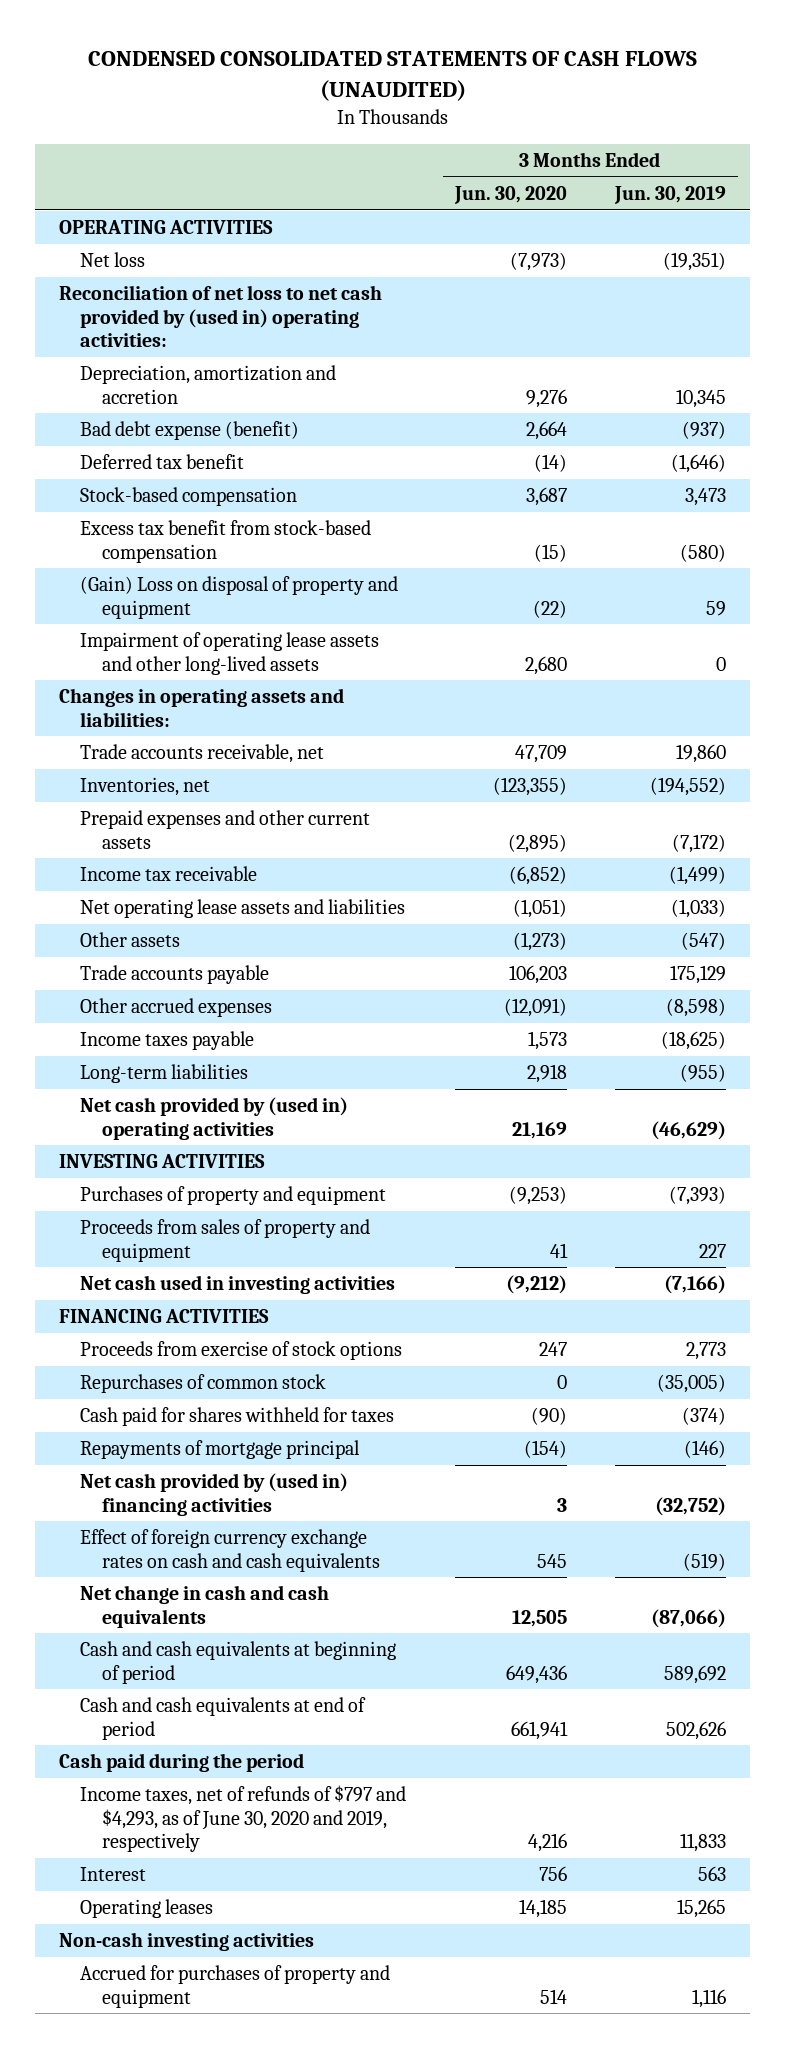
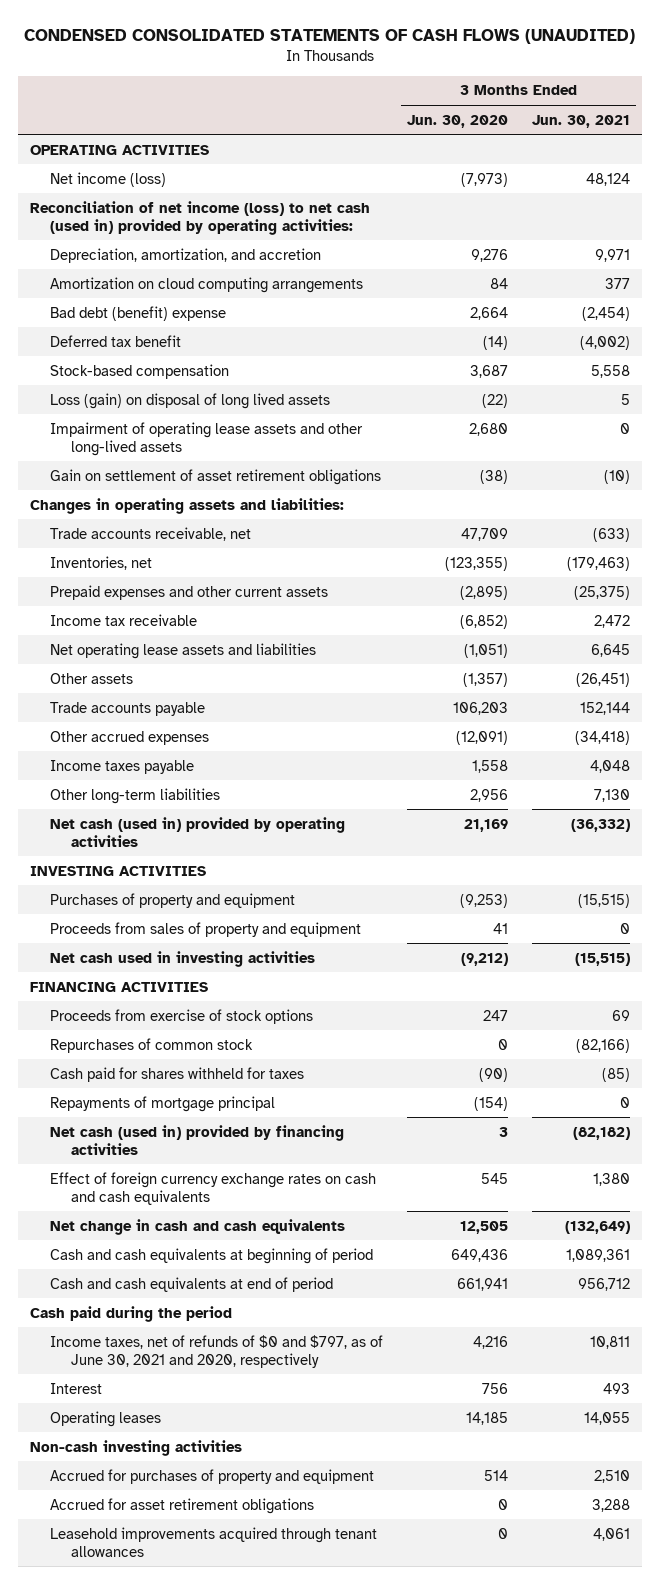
- | 3 Months Ended Jun. 30, 2020 | 3 Months Ended Jun. 30, 2019
+ | 3 Months Ended Jun. 30, 2020 | 3 Months Ended Jun. 30, 2021
- Net loss | (7,973) | (19,351)
- Reconciliation of net loss to net cash provided by (used in) operating activities:
- Depreciation, amortization and accretion | 9,276 | 10,345
- Bad debt expense (benefit) | 2,664 | (937)
+ Net income (loss) | (7,973) | 48,124
+ Reconciliation of net income (loss) to net cash (used in) provided by operating activities:
+ Depreciation, amortization, and accretion | 9,276 | 9,971
+ Amortization on cloud computing arrangements | 84 | 377
+ Bad debt (benefit) expense | 2,664 | (2,454)
- Excess tax benefit from stock-based compensation | (15) | (580)
- (Gain) Loss on disposal of property and equipment | (22) | 59
+ Loss (gain) on disposal of long lived assets | (22) | 5
+ Gain on settlement of asset retirement obligations | (38) | (10)
- Other assets | (1,273) | (547)
+ Other assets | (1,357) | (26,451)
- Income taxes payable | 1,573 | (18,625)
- Long-term liabilities | 2,918 | (955)
- Net cash provided by (used in) operating activities | 21,169 | (46,629)
+ Income taxes payable | 1,558 | 4,048
+ Other long-term liabilities | 2,956 | 7,130
+ Net cash (used in) provided by operating activities | 21,169 | (36,332)
- Net cash provided by (used in) financing activities | 3 | (32,752)
+ Net cash (used in) provided by financing activities | 3 | (82,182)
- Income taxes, net of refunds of $797 and $4,293, as of June 30, 2020 and 2019, respectively | 4,216 | 11,833
+ Income taxes, net of refunds of $0 and $797, as of June 30, 2021 and 2020, respectively | 4,216 | 10,811
+ Accrued for asset retirement obligations | 0 | 3,288
+ Leasehold improvements acquired through tenant allowances | 0 | 4,061

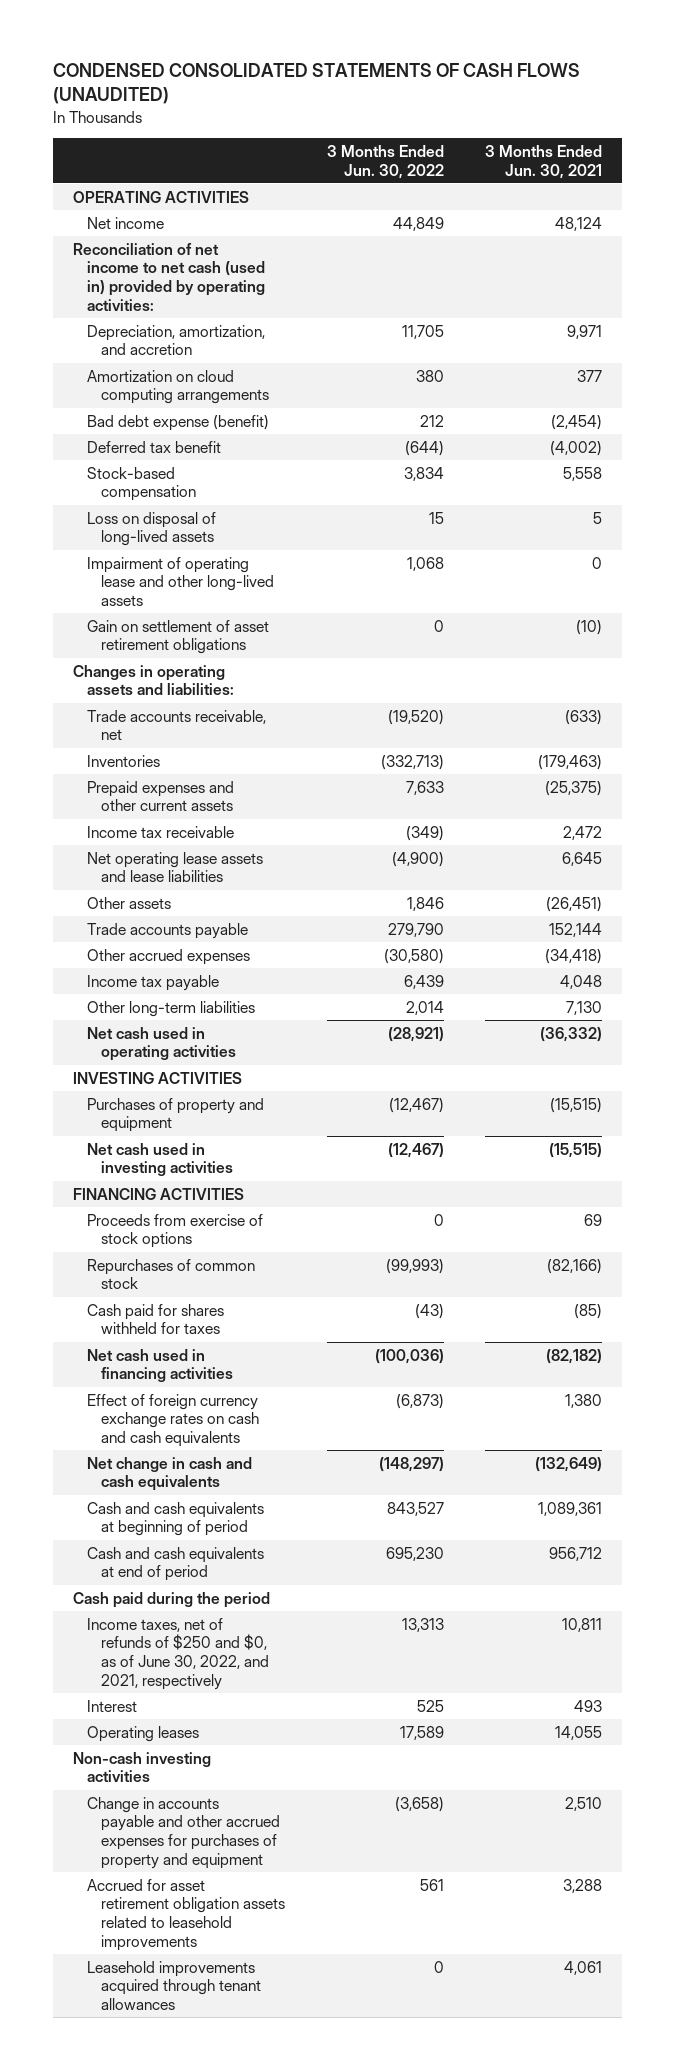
- | 3 Months Ended Jun. 30, 2020 | 3 Months Ended Jun. 30, 2021
+ | 3 Months Ended Jun. 30, 2022 | 3 Months Ended Jun. 30, 2021
- Net income (loss) | (7,973) | 48,124
- Reconciliation of net income (loss) to net cash (used in) provided by operating activities:
+ Net income | 44,849 | 48,124
+ Reconciliation of net income to net cash (used in) provided by operating activities:
- Bad debt (benefit) expense | 2,664 | (2,454)
+ Bad debt expense (benefit) | 212 | (2,454)
- Loss (gain) on disposal of long lived assets | (22) | 5
- Impairment of operating lease assets and other long-lived assets | 2,680 | 0
+ Loss on disposal of long-lived assets | 15 | 5
+ Impairment of operating lease and other long-lived assets | 1,068 | 0
- Inventories, net | (123,355) | (179,463)
+ Inventories | (332,713) | (179,463)
- Net operating lease assets and liabilities | (1,051) | 6,645
+ Net operating lease assets and lease liabilities | (4,900) | 6,645
- Income taxes payable | 1,558 | 4,048
+ Income tax payable | 6,439 | 4,048
- Net cash (used in) provided by operating activities | 21,169 | (36,332)
+ Net cash used in operating activities | (28,921) | (36,332)
- Proceeds from sales of property and equipment | 41 | 0
- Repayments of mortgage principal | (154) | 0
- Net cash (used in) provided by financing activities | 3 | (82,182)
+ Net cash used in financing activities | (100,036) | (82,182)
- Income taxes, net of refunds of $0 and $797, as of June 30, 2021 and 2020, respectively | 4,216 | 10,811
+ Income taxes, net of refunds of $250 and $0, as of June 30, 2022, and 2021, respectively | 13,313 | 10,811
- Accrued for purchases of property and equipment | 514 | 2,510
- Accrued for asset retirement obligations | 0 | 3,288
+ Change in accounts payable and other accrued expenses for purchases of property and equipment | (3,658) | 2,510
+ Accrued for asset retirement obligation assets related to leasehold improvements | 561 | 3,288

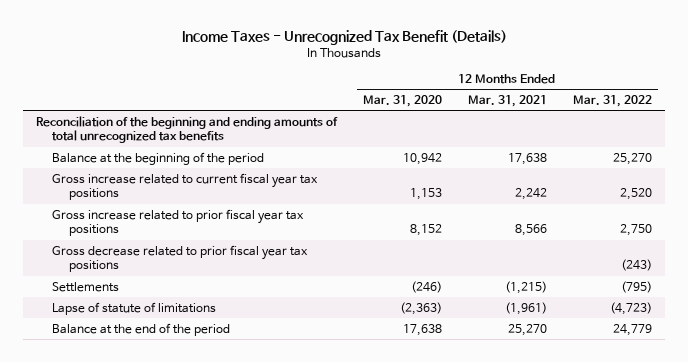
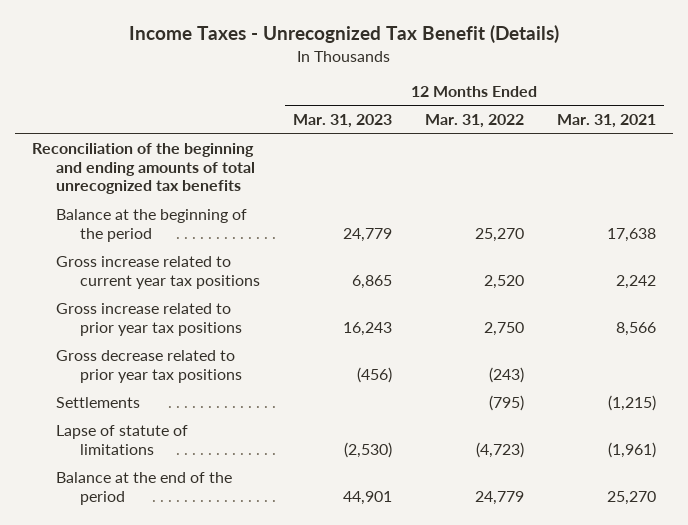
- | 12 Months Ended Mar. 31, 2020 | 12 Months Ended Mar. 31, 2021 | 12 Months Ended Mar. 31, 2022
+ | 12 Months Ended Mar. 31, 2023 | 12 Months Ended Mar. 31, 2022 | 12 Months Ended Mar. 31, 2021
- Gross increase related to current fiscal year tax positions | 1,153 | 2,242 | 2,520
- Gross increase related to prior fiscal year tax positions | 8,152 | 8,566 | 2,750
- Gross decrease related to prior fiscal year tax positions | | | (243)
+ Gross increase related to current year tax positions | 6,865 | 2,520 | 2,242
+ Gross increase related to prior year tax positions | 16,243 | 2,750 | 8,566
+ Gross decrease related to prior year tax positions | (456) | (243) |

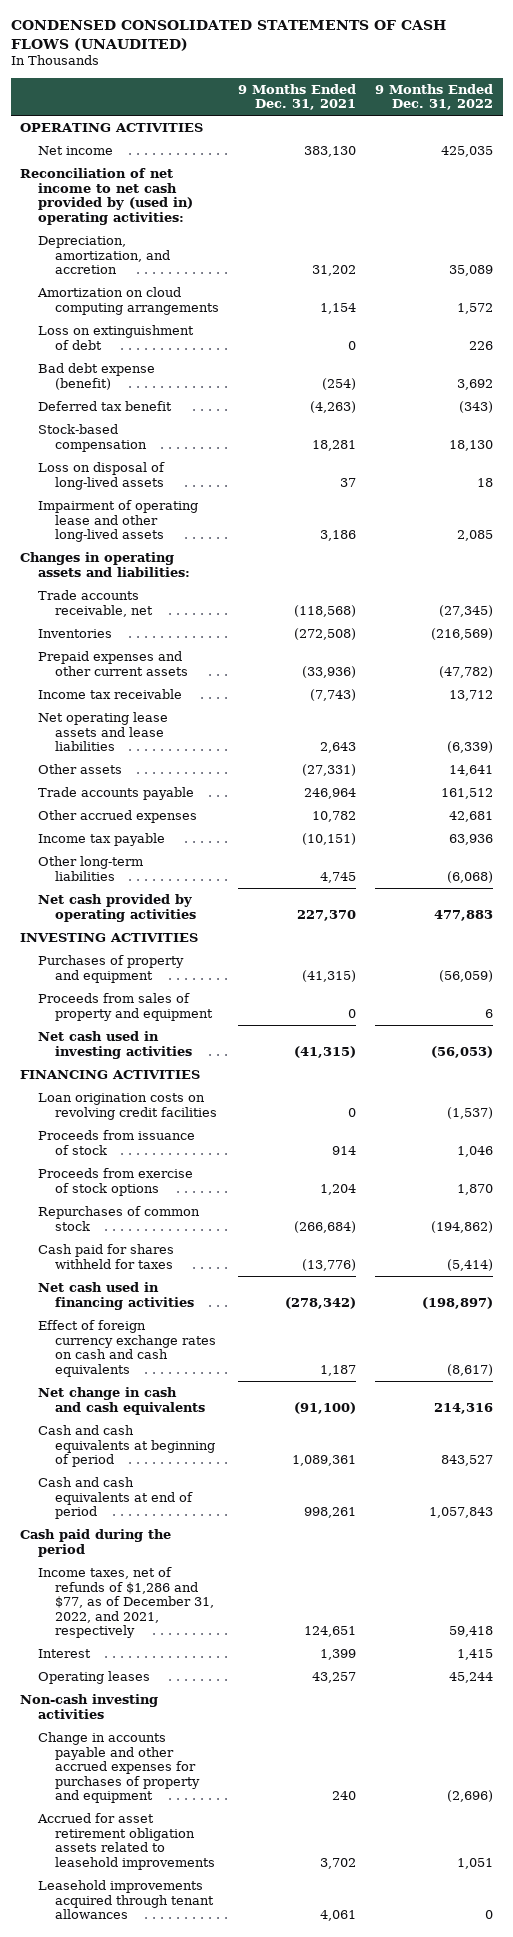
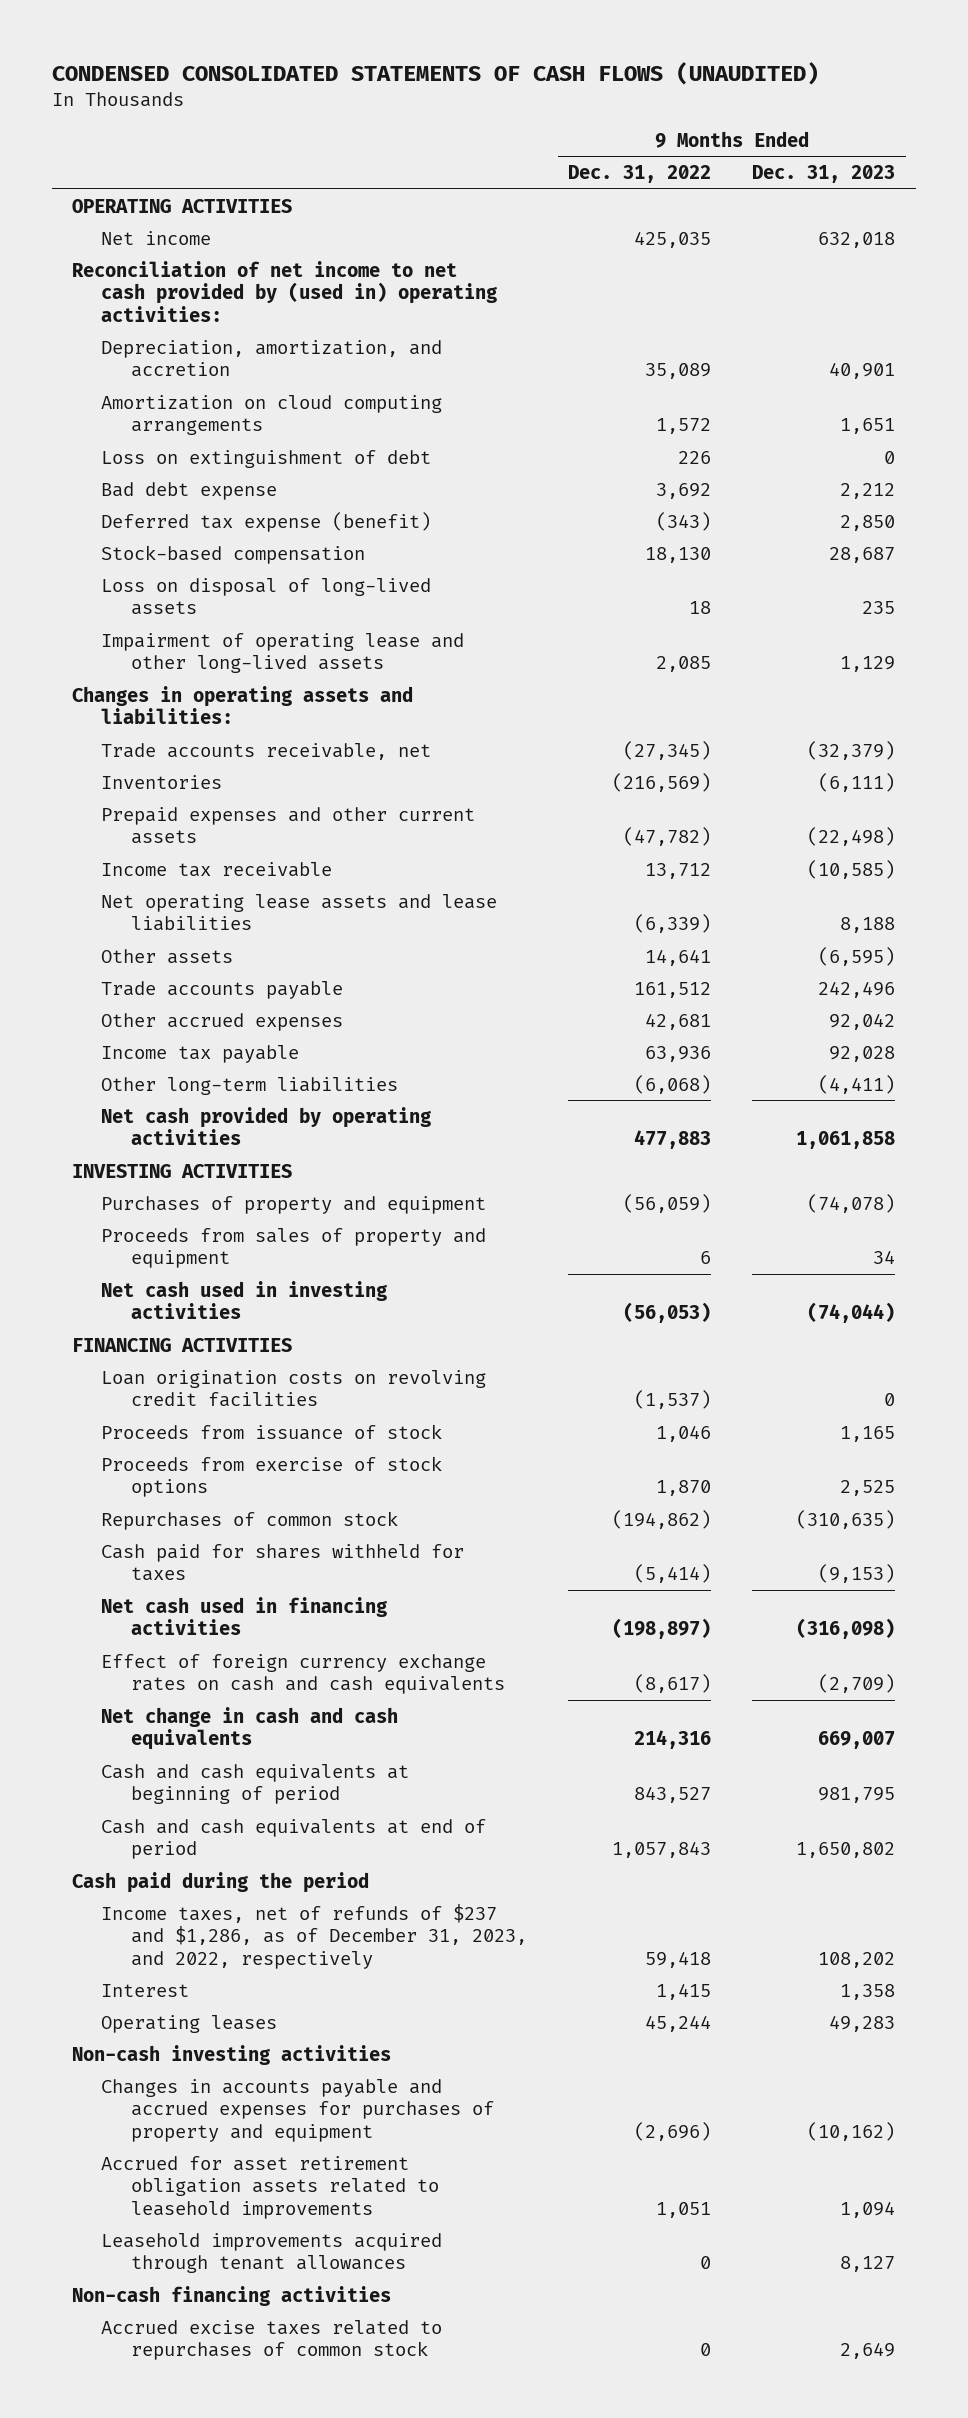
- | 9 Months Ended Dec. 31, 2021 | 9 Months Ended Dec. 31, 2022
+ | 9 Months Ended Dec. 31, 2022 | 9 Months Ended Dec. 31, 2023
- Bad debt expense (benefit) | (254) | 3,692
- Deferred tax benefit | (4,263) | (343)
+ Bad debt expense | 3,692 | 2,212
+ Deferred tax expense (benefit) | (343) | 2,850
- Income taxes, net of refunds of $1,286 and $77, as of December 31, 2022, and 2021, respectively | 124,651 | 59,418
+ Income taxes, net of refunds of $237 and $1,286, as of December 31, 2023, and 2022, respectively | 59,418 | 108,202
- Change in accounts payable and other accrued expenses for purchases of property and equipment | 240 | (2,696)
+ Changes in accounts payable and accrued expenses for purchases of property and equipment | (2,696) | (10,162)
+ Non-cash financing activities
+ Accrued excise taxes related to repurchases of common stock | 0 | 2,649

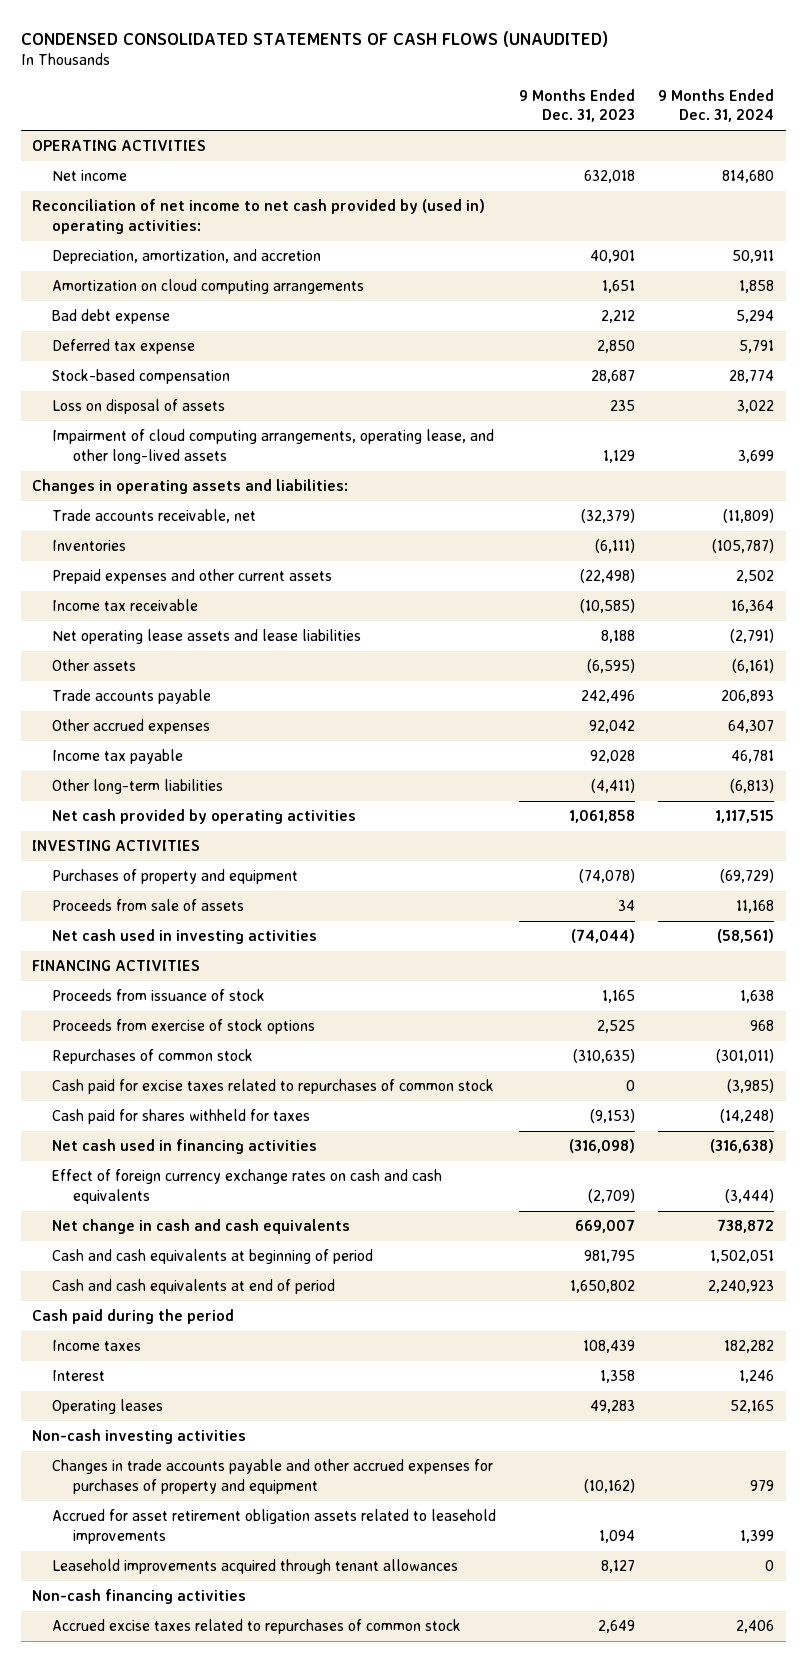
- | 9 Months Ended Dec. 31, 2022 | 9 Months Ended Dec. 31, 2023
+ | 9 Months Ended Dec. 31, 2023 | 9 Months Ended Dec. 31, 2024
- Loss on extinguishment of debt | 226 | 0
- Deferred tax expense (benefit) | (343) | 2,850
+ Deferred tax expense | 2,850 | 5,791
- Loss on disposal of long-lived assets | 18 | 235
- Impairment of operating lease and other long-lived assets | 2,085 | 1,129
+ Loss on disposal of assets | 235 | 3,022
+ Impairment of cloud computing arrangements, operating lease, and other long-lived assets | 1,129 | 3,699
- Proceeds from sales of property and equipment | 6 | 34
+ Proceeds from sale of assets | 34 | 11,168
- Loan origination costs on revolving credit facilities | (1,537) | 0
+ Cash paid for excise taxes related to repurchases of common stock | 0 | (3,985)
- Income taxes, net of refunds of $237 and $1,286, as of December 31, 2023, and 2022, respectively | 59,418 | 108,202
+ Income taxes | 108,439 | 182,282
- Changes in accounts payable and accrued expenses for purchases of property and equipment | (2,696) | (10,162)
+ Changes in trade accounts payable and other accrued expenses for purchases of property and equipment | (10,162) | 979

